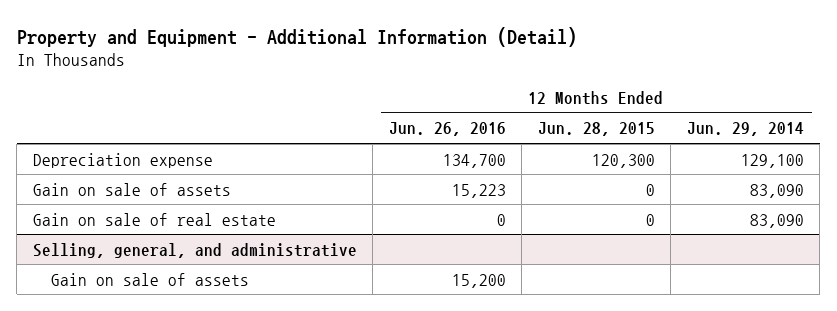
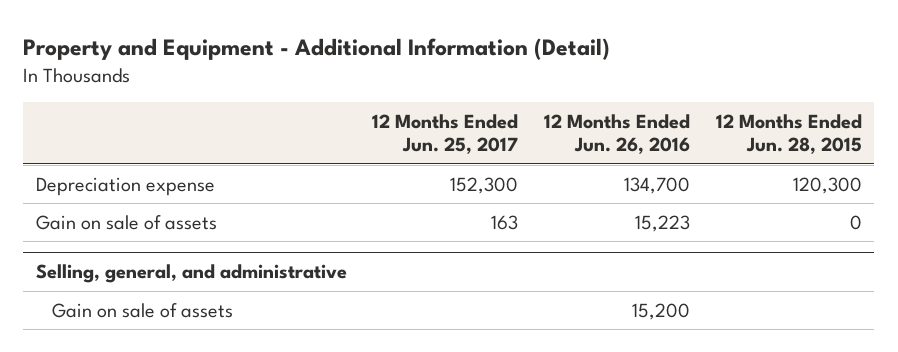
- | 12 Months Ended Jun. 26, 2016 | 12 Months Ended Jun. 28, 2015 | 12 Months Ended Jun. 29, 2014
+ | 12 Months Ended Jun. 25, 2017 | 12 Months Ended Jun. 26, 2016 | 12 Months Ended Jun. 28, 2015
- Gain on sale of real estate | 0 | 0 | 83,090

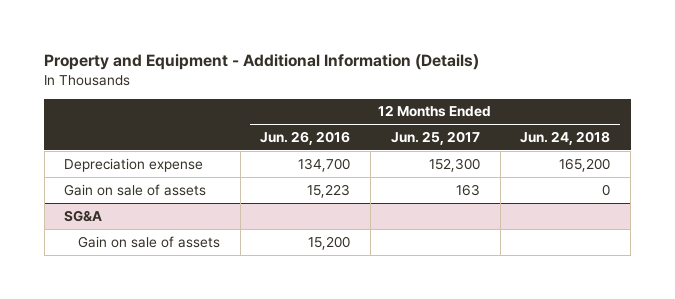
- Property and Equipment - Additional Information (Detail)
+ Property and Equipment - Additional Information (Details)
- | 12 Months Ended Jun. 25, 2017 | 12 Months Ended Jun. 26, 2016 | 12 Months Ended Jun. 28, 2015
+ | 12 Months Ended Jun. 26, 2016 | 12 Months Ended Jun. 25, 2017 | 12 Months Ended Jun. 24, 2018
- Selling, general, and administrative
+ SG&A

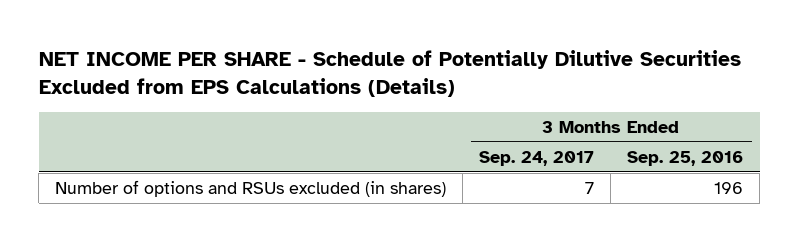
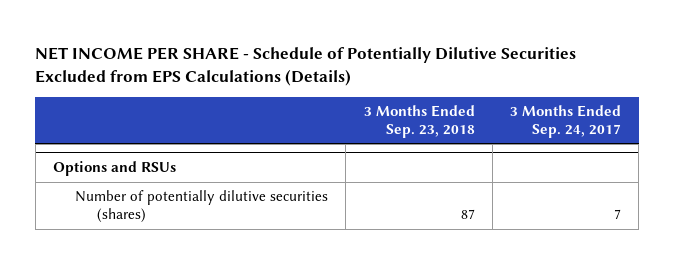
- | 3 Months Ended Sep. 24, 2017 | 3 Months Ended Sep. 25, 2016
+ | 3 Months Ended Sep. 23, 2018 | 3 Months Ended Sep. 24, 2017
- Number of options and RSUs excluded (in shares) | 7 | 196
+ Options and RSUs
+ Number of potentially dilutive securities (shares) | 87 | 7

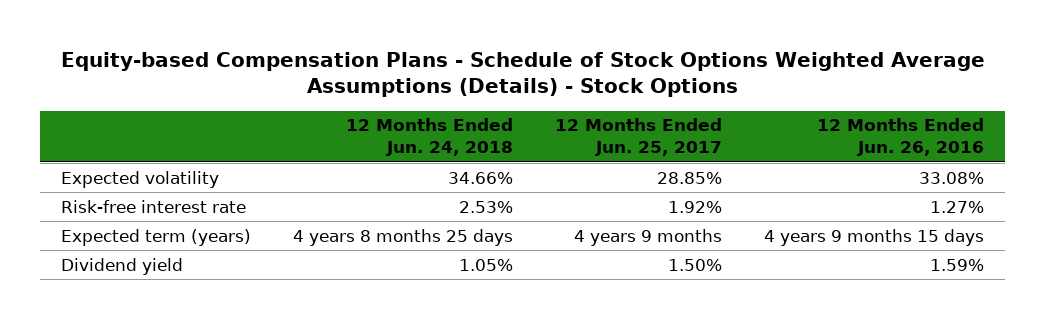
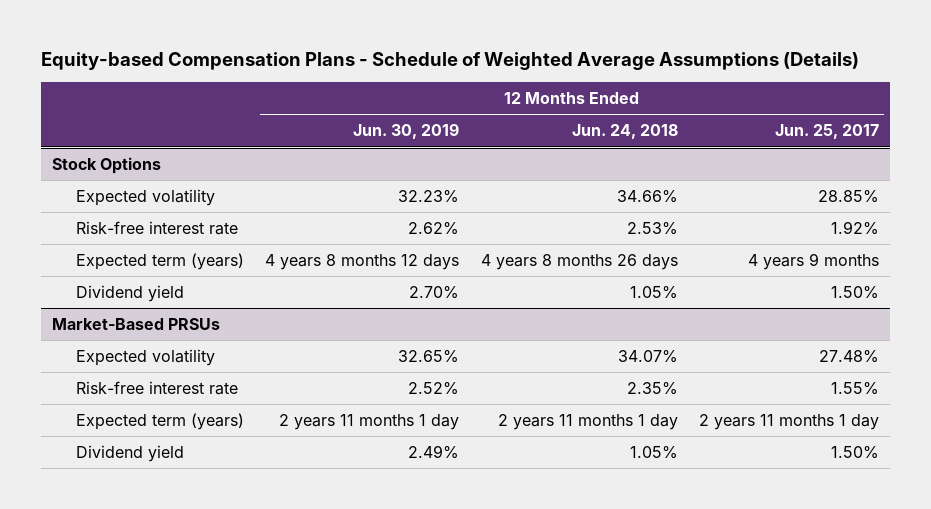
- Equity-based Compensation Plans - Schedule of Stock Options Weighted Average Assumptions (Details) - Stock Options
+ Equity-based Compensation Plans - Schedule of Weighted Average Assumptions (Details)
- | 12 Months Ended Jun. 24, 2018 | 12 Months Ended Jun. 25, 2017 | 12 Months Ended Jun. 26, 2016
+ | 12 Months Ended Jun. 30, 2019 | 12 Months Ended Jun. 24, 2018 | 12 Months Ended Jun. 25, 2017
+ Stock Options
- Expected term (years) | 4 years 8 months 25 days | 4 years 9 months | 4 years 9 months 15 days
+ Expected term (years) | 4 years 8 months 12 days | 4 years 8 months 26 days | 4 years 9 months
+ Market-Based PRSUs
+ Expected volatility | 32.65% | 34.07% | 27.48%
+ Risk-free interest rate | 2.52% | 2.35% | 1.55%
+ Expected term (years) | 2 years 11 months 1 day | 2 years 11 months 1 day | 2 years 11 months 1 day
+ Dividend yield | 2.49% | 1.05% | 1.50%

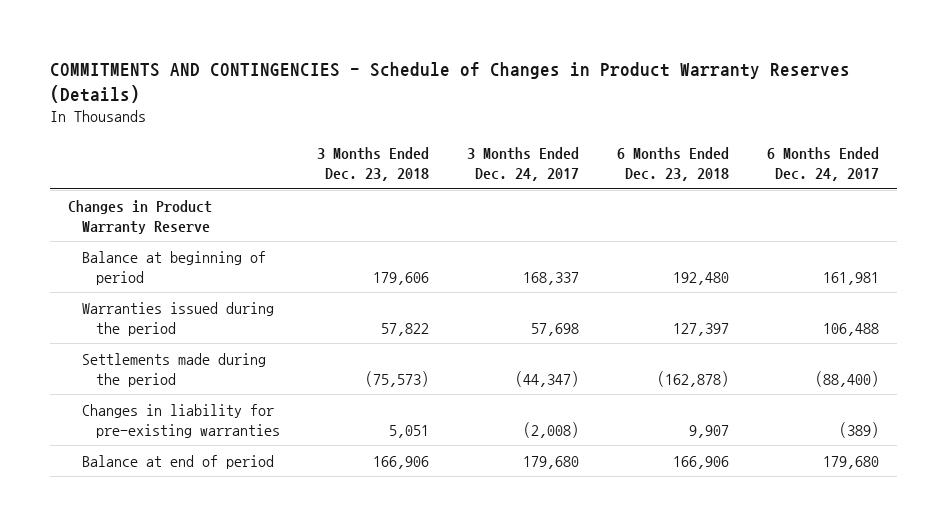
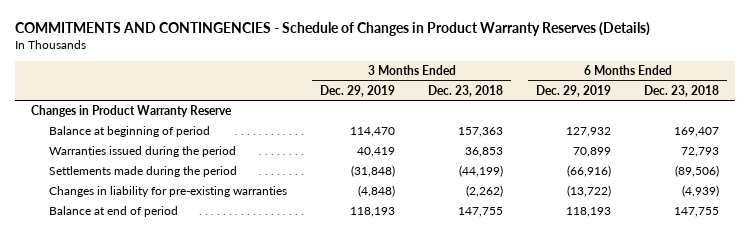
- | 3 Months Ended Dec. 23, 2018 | 3 Months Ended Dec. 24, 2017 | 6 Months Ended Dec. 23, 2018 | 6 Months Ended Dec. 24, 2017
+ | 3 Months Ended Dec. 29, 2019 | 3 Months Ended Dec. 23, 2018 | 6 Months Ended Dec. 29, 2019 | 6 Months Ended Dec. 23, 2018
- Balance at beginning of period | 179,606 | 168,337 | 192,480 | 161,981
- Warranties issued during the period | 57,822 | 57,698 | 127,397 | 106,488
- Settlements made during the period | (75,573) | (44,347) | (162,878) | (88,400)
- Changes in liability for pre-existing warranties | 5,051 | (2,008) | 9,907 | (389)
- Balance at end of period | 166,906 | 179,680 | 166,906 | 179,680
+ Balance at beginning of period | 114,470 | 157,363 | 127,932 | 169,407
+ Warranties issued during the period | 40,419 | 36,853 | 70,899 | 72,793
+ Settlements made during the period | (31,848) | (44,199) | (66,916) | (89,506)
+ Changes in liability for pre-existing warranties | (4,848) | (2,262) | (13,722) | (4,939)
+ Balance at end of period | 118,193 | 147,755 | 118,193 | 147,755

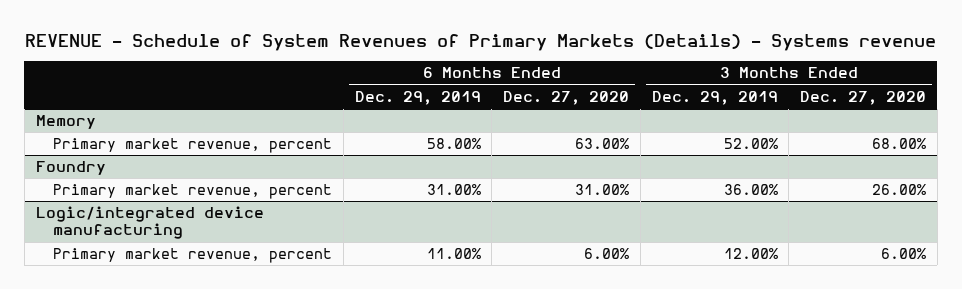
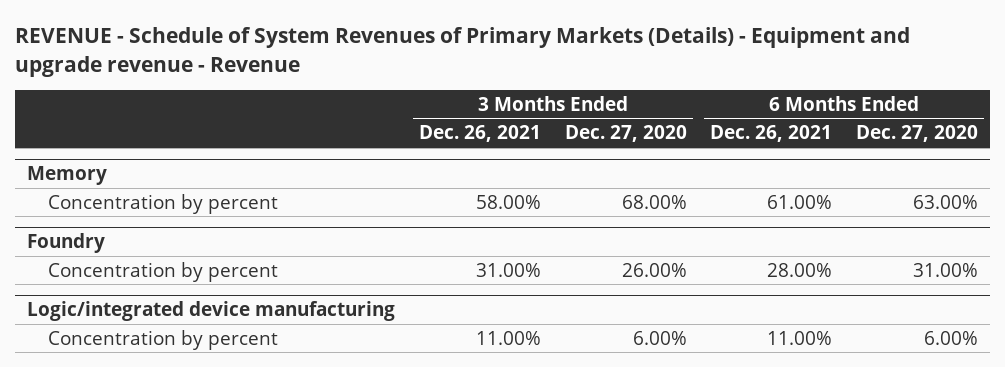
- REVENUE - Schedule of System Revenues of Primary Markets (Details) - Systems revenue
+ REVENUE - Schedule of System Revenues of Primary Markets (Details) - Equipment and upgrade revenue - Revenue
- | 6 Months Ended Dec. 29, 2019 | 6 Months Ended Dec. 27, 2020 | 3 Months Ended Dec. 29, 2019 | 3 Months Ended Dec. 27, 2020
+ | 3 Months Ended Dec. 26, 2021 | 3 Months Ended Dec. 27, 2020 | 6 Months Ended Dec. 26, 2021 | 6 Months Ended Dec. 27, 2020
@ Memory
- Primary market revenue, percent | 58.00% | 63.00% | 52.00% | 68.00%
+ Concentration by percent | 58.00% | 68.00% | 61.00% | 63.00%
@ Foundry
- Primary market revenue, percent | 31.00% | 31.00% | 36.00% | 26.00%
+ Concentration by percent | 31.00% | 26.00% | 28.00% | 31.00%
@ Logic/integrated device manufacturing
- Primary market revenue, percent | 11.00% | 6.00% | 12.00% | 6.00%
+ Concentration by percent | 11.00% | 6.00% | 11.00% | 6.00%

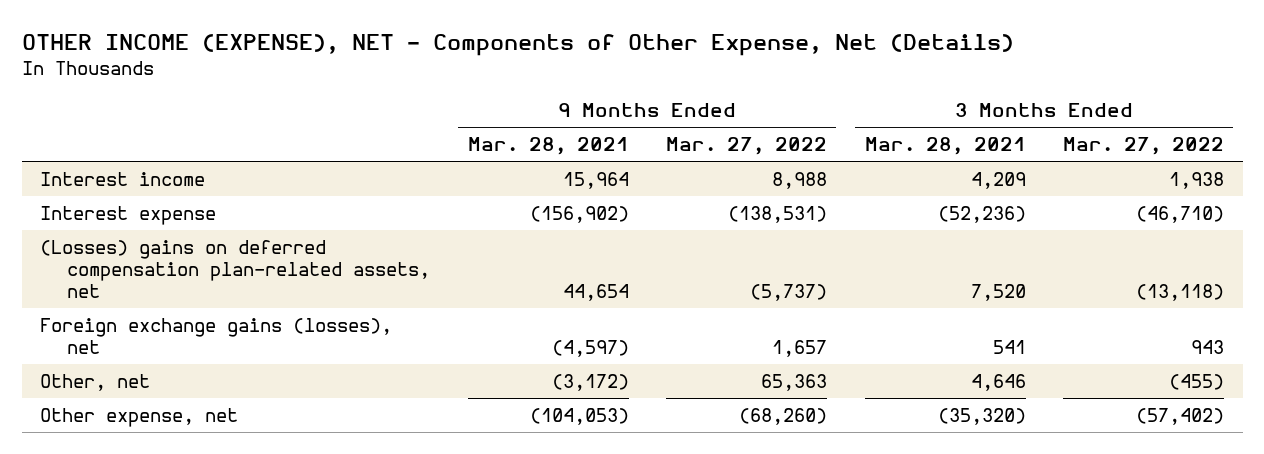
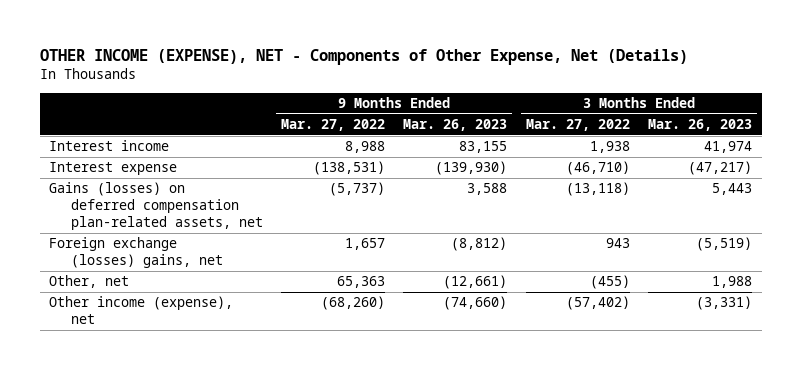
- | 9 Months Ended Mar. 28, 2021 | 9 Months Ended Mar. 27, 2022 | 3 Months Ended Mar. 28, 2021 | 3 Months Ended Mar. 27, 2022
+ | 9 Months Ended Mar. 27, 2022 | 9 Months Ended Mar. 26, 2023 | 3 Months Ended Mar. 27, 2022 | 3 Months Ended Mar. 26, 2023
- (Losses) gains on deferred compensation plan-related assets, net | 44,654 | (5,737) | 7,520 | (13,118)
- Foreign exchange gains (losses), net | (4,597) | 1,657 | 541 | 943
+ Gains (losses) on deferred compensation plan-related assets, net | (5,737) | 3,588 | (13,118) | 5,443
+ Foreign exchange (losses) gains, net | 1,657 | (8,812) | 943 | (5,519)
- Other expense, net | (104,053) | (68,260) | (35,320) | (57,402)
+ Other income (expense), net | (68,260) | (74,660) | (57,402) | (3,331)

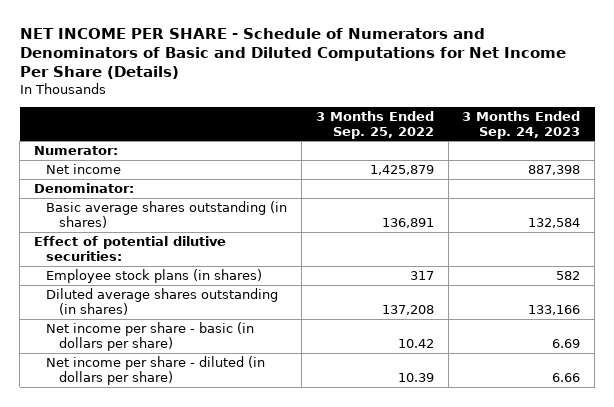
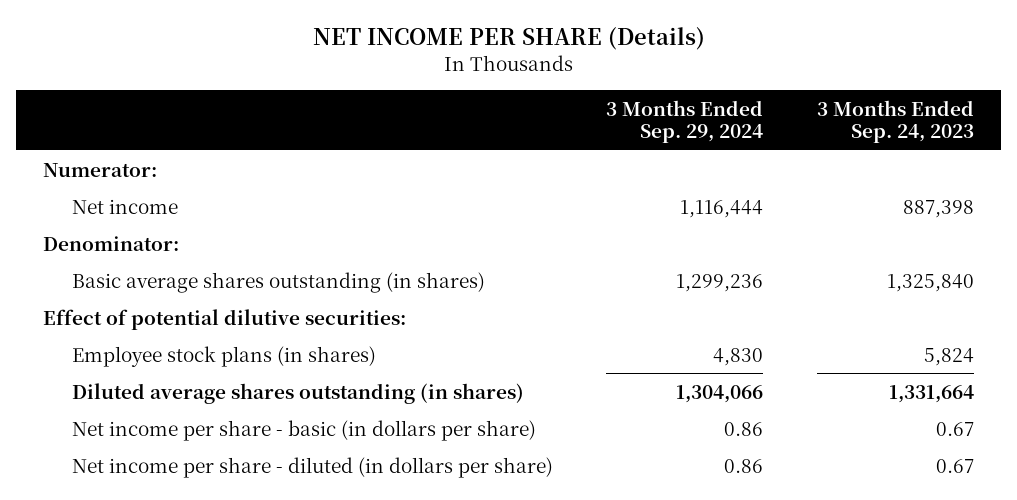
- NET INCOME PER SHARE - Schedule of Numerators and Denominators of Basic and Diluted Computations for Net Income Per Share (Details)
+ NET INCOME PER SHARE (Details)
- | 3 Months Ended Sep. 25, 2022 | 3 Months Ended Sep. 24, 2023
+ | 3 Months Ended Sep. 29, 2024 | 3 Months Ended Sep. 24, 2023
- Basic average shares outstanding (in shares) | 136,891 | 132,584
+ Basic average shares outstanding (in shares) | 1,299,236 | 1,325,840
- Employee stock plans (in shares) | 317 | 582
- Diluted average shares outstanding (in shares) | 137,208 | 133,166
- Net income per share - basic (in dollars per share) | 10.42 | 6.69
- Net income per share - diluted (in dollars per share) | 10.39 | 6.66
+ Employee stock plans (in shares) | 4,830 | 5,824
+ Diluted average shares outstanding (in shares) | 1,304,066 | 1,331,664
+ Net income per share - basic (in dollars per share) | 0.86 | 0.67
+ Net income per share - diluted (in dollars per share) | 0.86 | 0.67

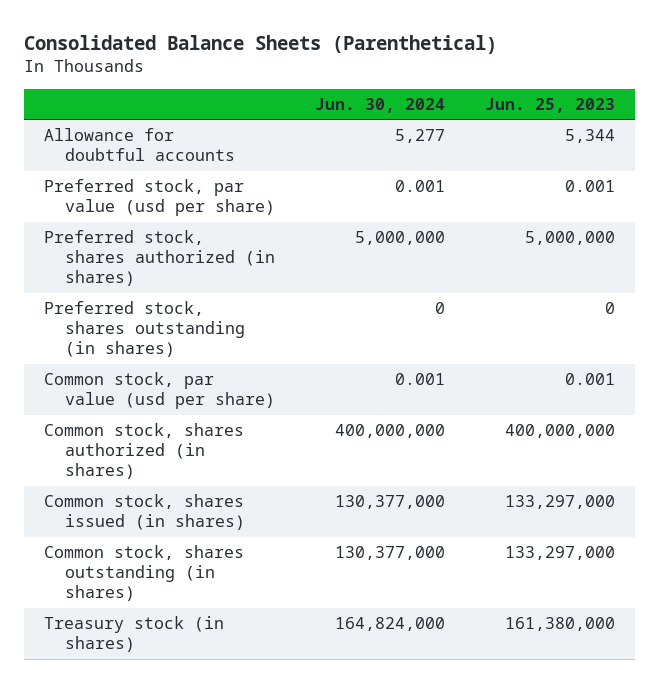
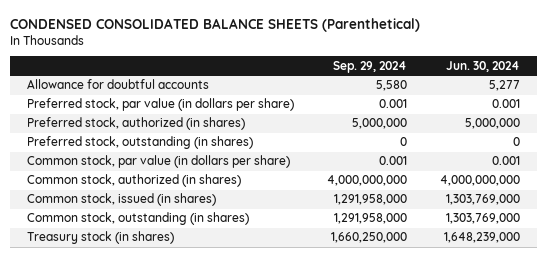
- Consolidated Balance Sheets (Parenthetical)
+ CONDENSED CONSOLIDATED BALANCE SHEETS (Parenthetical)
- | Jun. 30, 2024 | Jun. 25, 2023
+ | Sep. 29, 2024 | Jun. 30, 2024
- Preferred stock, par value (usd per share) | 0.001 | 0.001
- Preferred stock, shares authorized (in shares) | 5,000,000 | 5,000,000
- Preferred stock, shares outstanding (in shares) | 0 | 0
- Common stock, par value (usd per share) | 0.001 | 0.001
- Common stock, shares authorized (in shares) | 400,000,000 | 400,000,000
- Common stock, shares issued (in shares) | 130,377,000 | 133,297,000
- Common stock, shares outstanding (in shares) | 130,377,000 | 133,297,000
- Treasury stock (in shares) | 164,824,000 | 161,380,000
+ Preferred stock, par value (in dollars per share) | 0.001 | 0.001
+ Preferred stock, authorized (in shares) | 5,000,000 | 5,000,000
+ Preferred stock, outstanding (in shares) | 0 | 0
+ Common stock, par value (in dollars per share) | 0.001 | 0.001
+ Common stock, authorized (in shares) | 4,000,000,000 | 4,000,000,000
+ Common stock, issued (in shares) | 1,291,958,000 | 1,303,769,000
+ Common stock, outstanding (in shares) | 1,291,958,000 | 1,303,769,000
+ Treasury stock (in shares) | 1,660,250,000 | 1,648,239,000

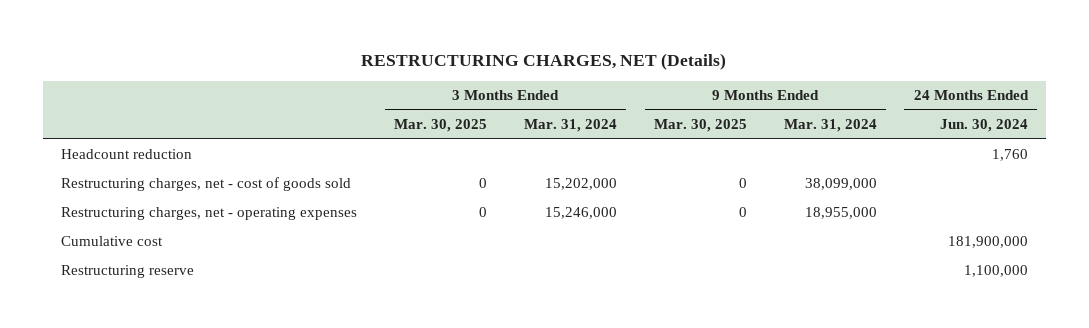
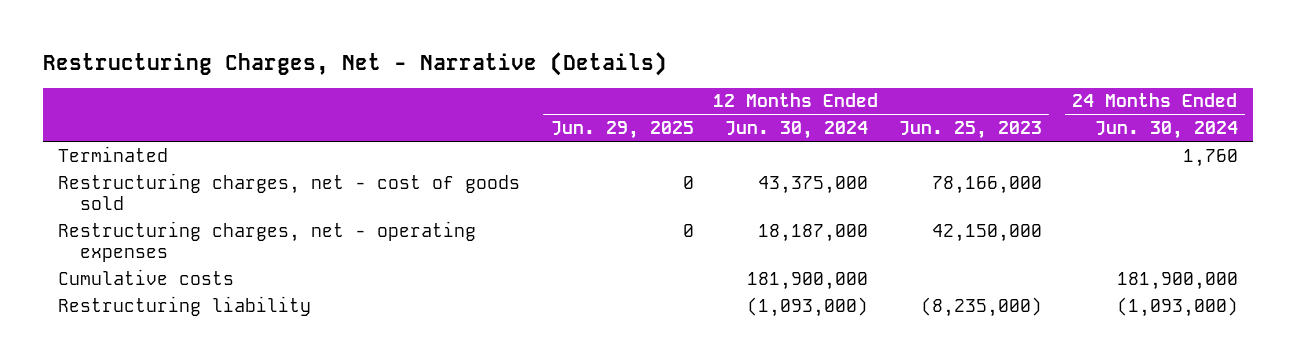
- RESTRUCTURING CHARGES, NET (Details)
+ Restructuring Charges, Net - Narrative (Details)
- | 3 Months Ended Mar. 30, 2025 | 3 Months Ended Mar. 31, 2024 | 9 Months Ended Mar. 30, 2025 | 9 Months Ended Mar. 31, 2024 | 24 Months Ended Jun. 30, 2024
+ | 12 Months Ended Jun. 29, 2025 | 12 Months Ended Jun. 30, 2024 | 12 Months Ended Jun. 25, 2023 | 24 Months Ended Jun. 30, 2024
- Headcount reduction | | | | | 1,760
+ Terminated | | | | 1,760
- Cumulative cost | | | | | 181,900,000
- Restructuring reserve | | | | | 1,100,000
+ Cumulative costs | | 181,900,000 | | 181,900,000
+ Restructuring liability | | (1,093,000) | (8,235,000) | (1,093,000)

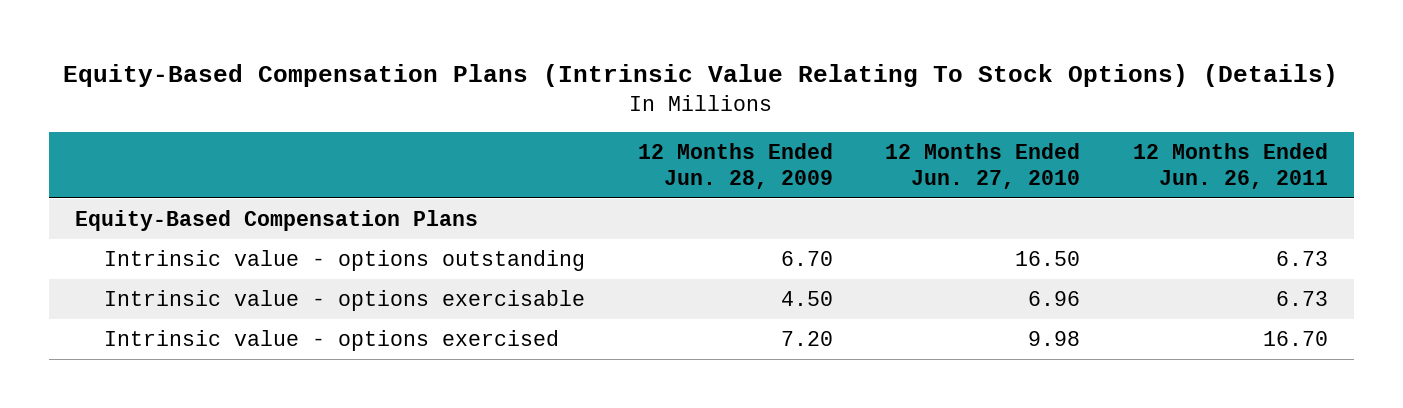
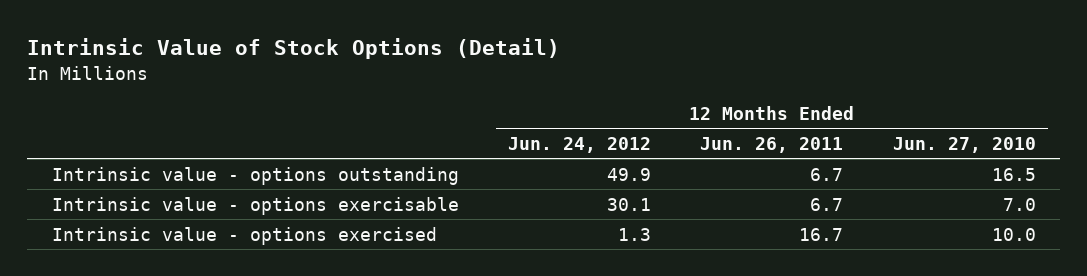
- Equity-Based Compensation Plans (Intrinsic Value Relating To Stock Options) (Details)
+ Intrinsic Value of Stock Options (Detail)
- | 12 Months Ended Jun. 28, 2009 | 12 Months Ended Jun. 27, 2010 | 12 Months Ended Jun. 26, 2011
+ | 12 Months Ended Jun. 24, 2012 | 12 Months Ended Jun. 26, 2011 | 12 Months Ended Jun. 27, 2010
- Equity-Based Compensation Plans
- Intrinsic value - options outstanding | 6.70 | 16.50 | 6.73
- Intrinsic value - options exercisable | 4.50 | 6.96 | 6.73
- Intrinsic value - options exercised | 7.20 | 9.98 | 16.70
+ Intrinsic value - options outstanding | 49.9 | 6.7 | 16.5
+ Intrinsic value - options exercisable | 30.1 | 6.7 | 7.0
+ Intrinsic value - options exercised | 1.3 | 16.7 | 10.0

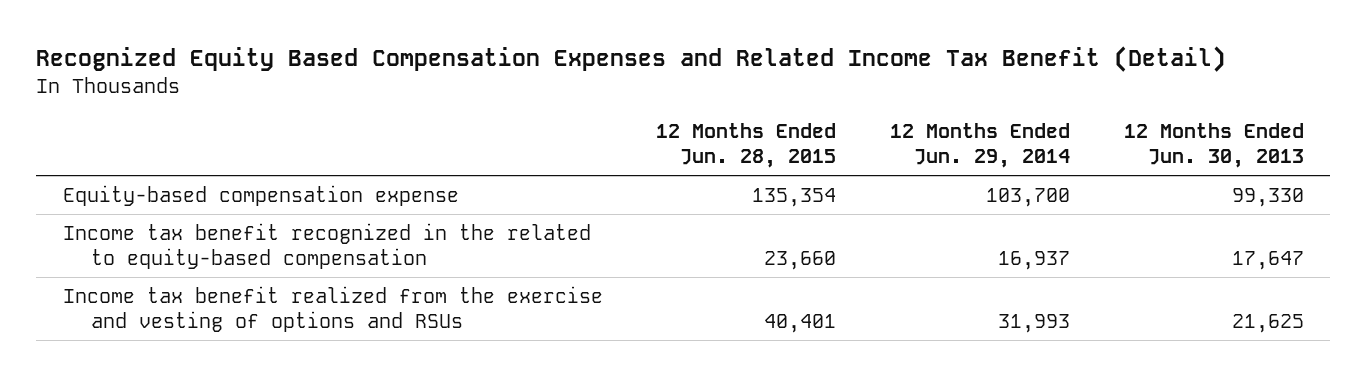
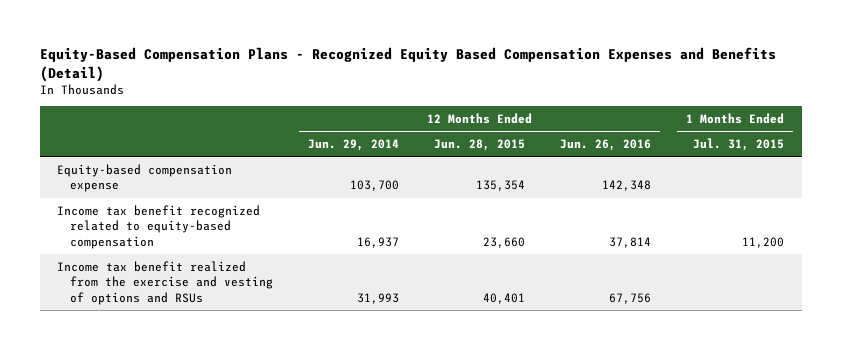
- Recognized Equity Based Compensation Expenses and Related Income Tax Benefit (Detail)
+ Equity-Based Compensation Plans - Recognized Equity Based Compensation Expenses and Benefits (Detail)
- | 12 Months Ended Jun. 28, 2015 | 12 Months Ended Jun. 29, 2014 | 12 Months Ended Jun. 30, 2013
+ | 12 Months Ended Jun. 29, 2014 | 12 Months Ended Jun. 28, 2015 | 12 Months Ended Jun. 26, 2016 | 1 Months Ended Jul. 31, 2015
- Income tax benefit recognized in the related to equity-based compensation | 23,660 | 16,937 | 17,647
+ Income tax benefit recognized related to equity-based compensation | 16,937 | 23,660 | 37,814 | 11,200

